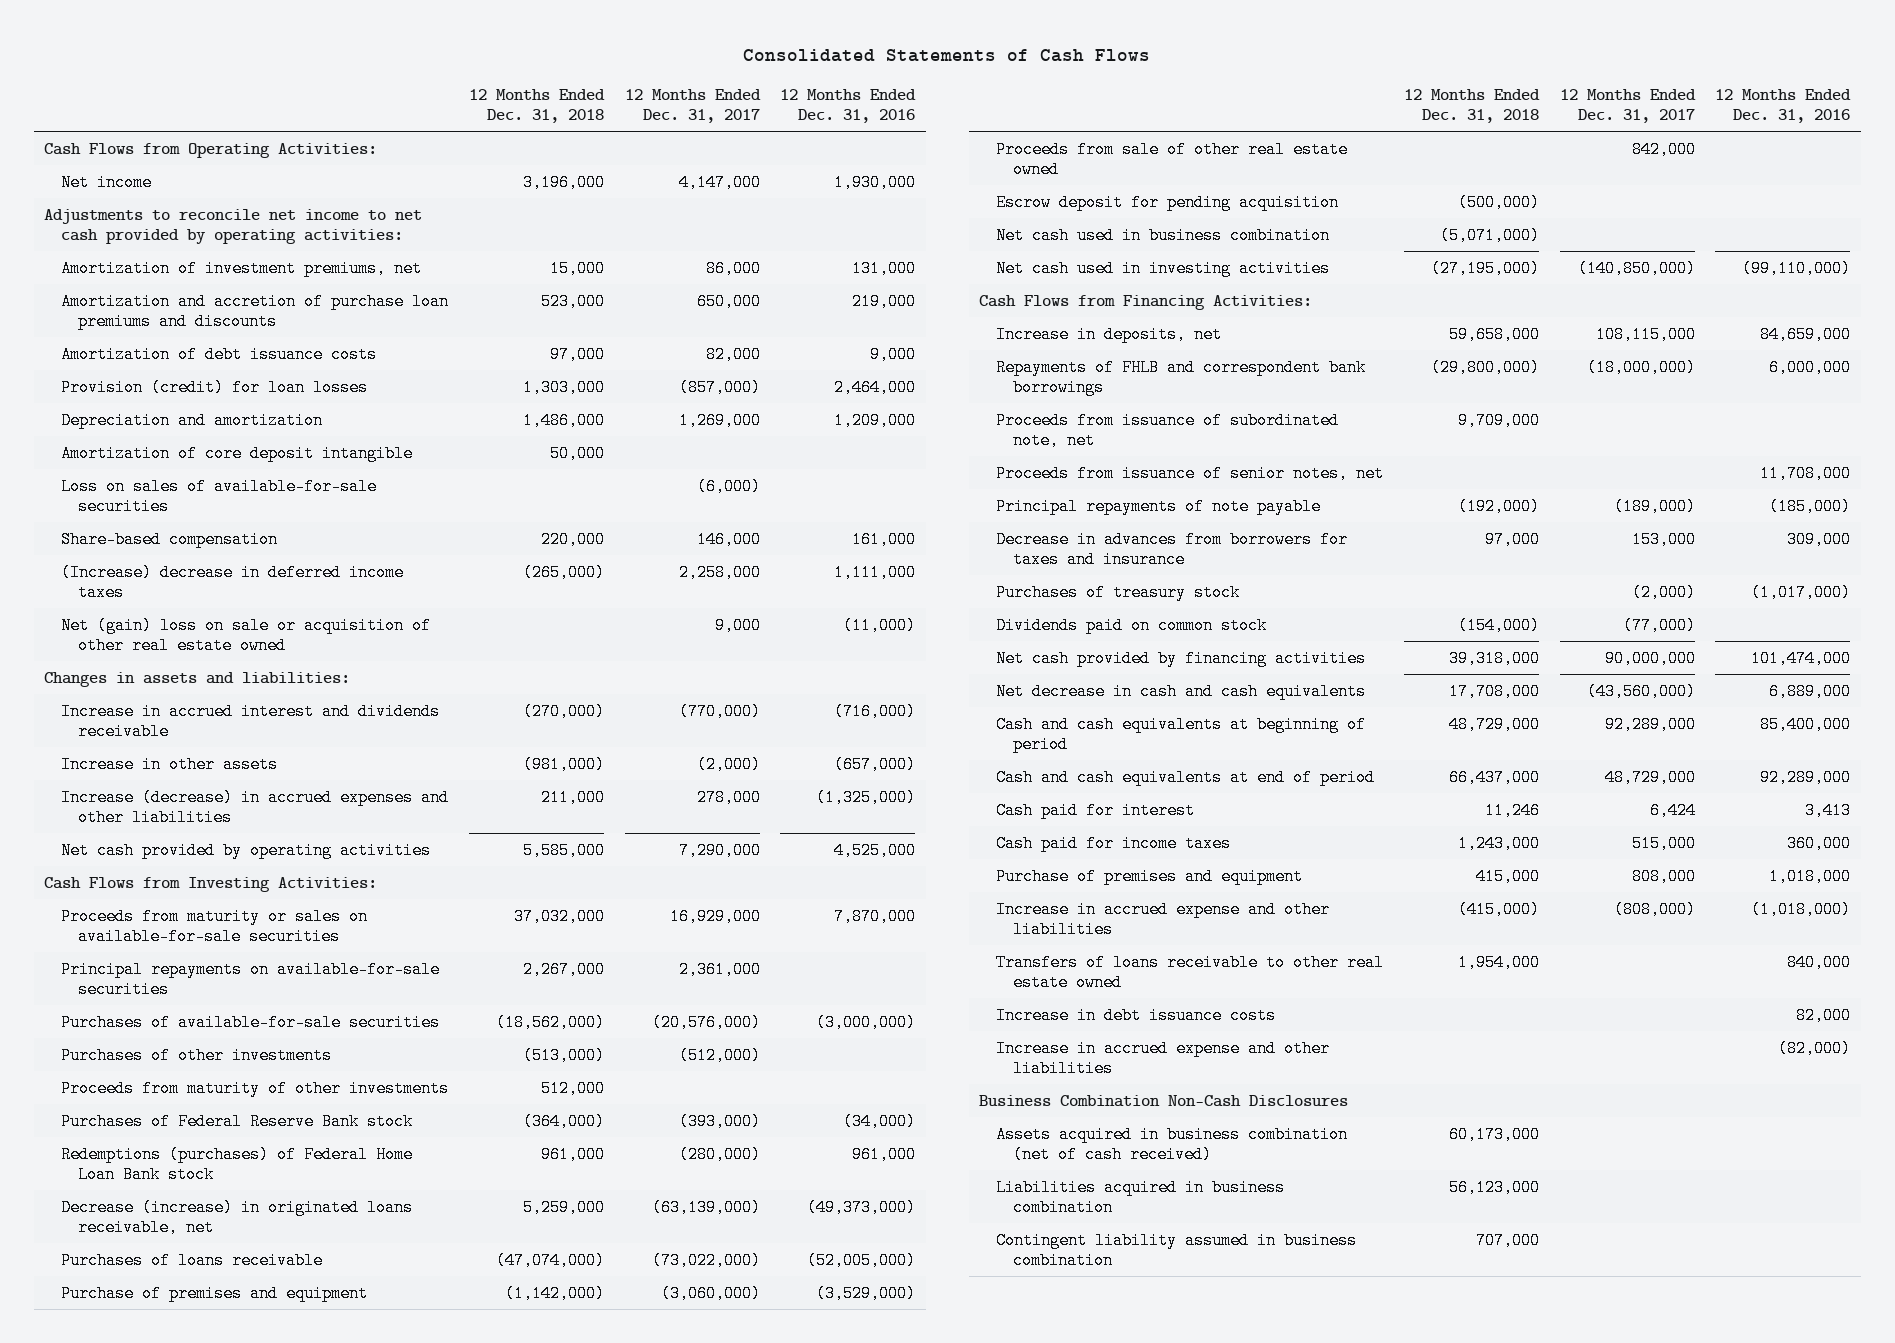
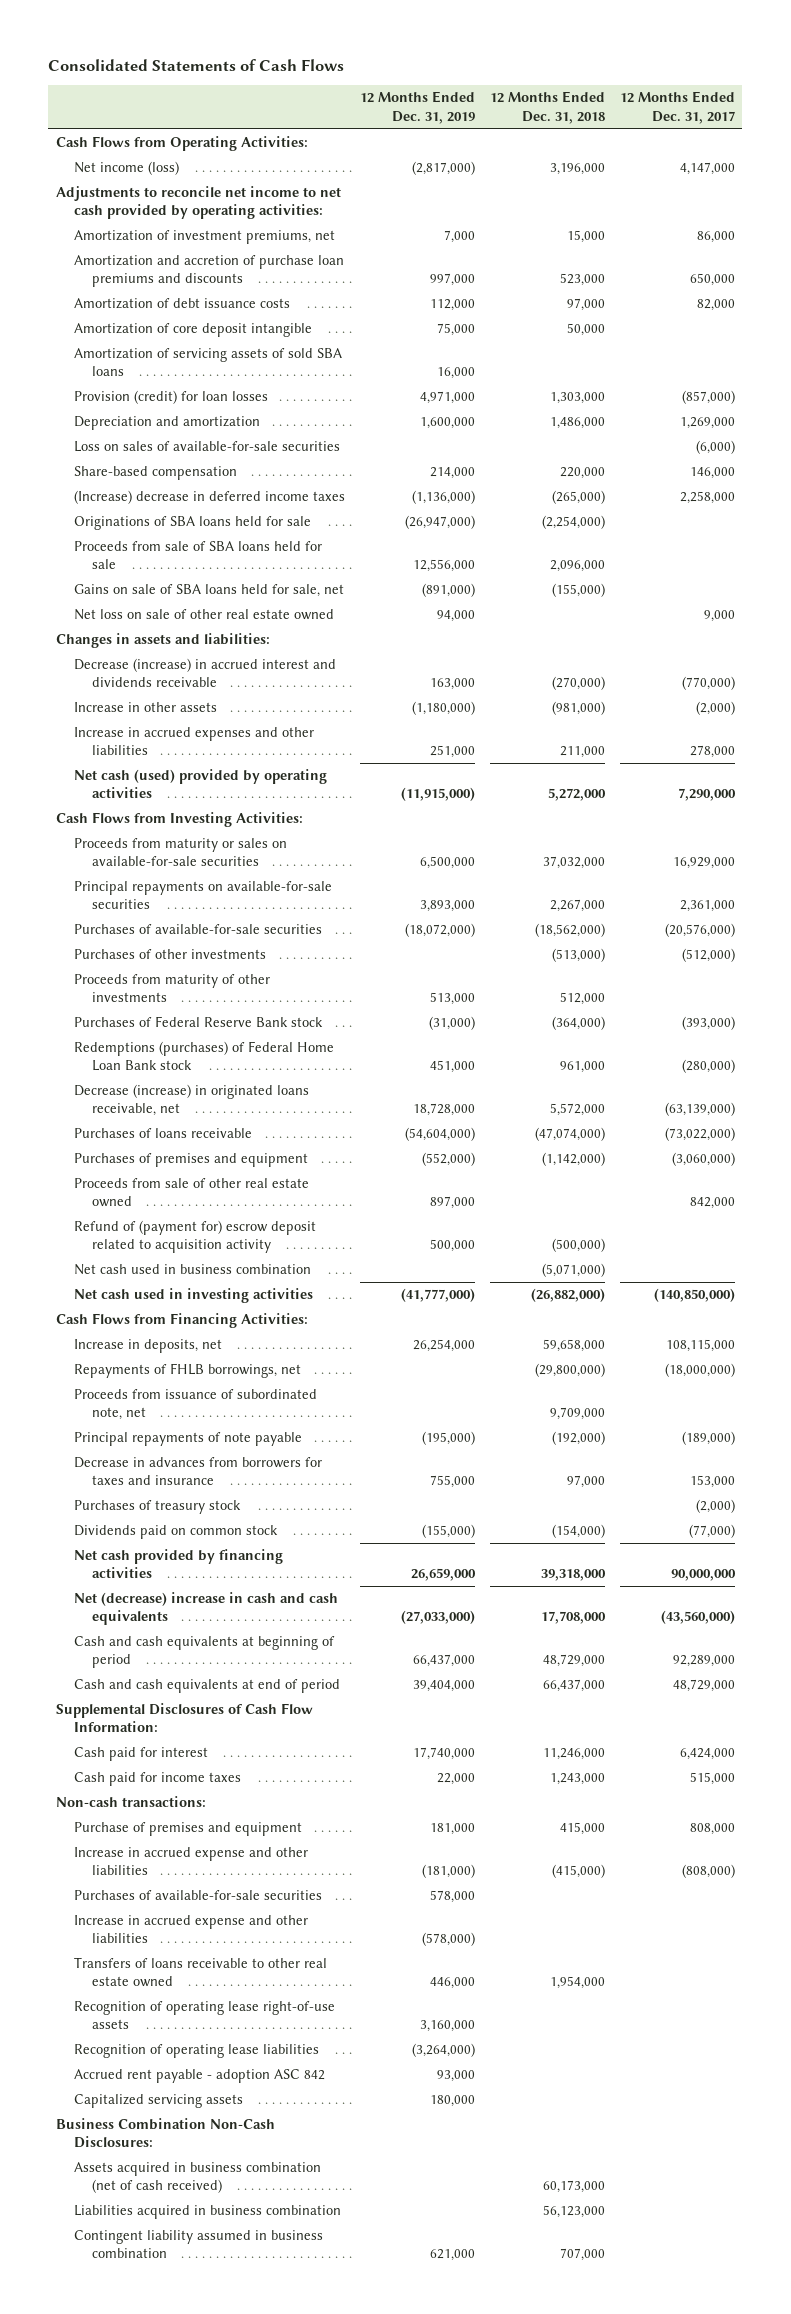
- | 12 Months Ended Dec. 31, 2018 | 12 Months Ended Dec. 31, 2017 | 12 Months Ended Dec. 31, 2016
+ | 12 Months Ended Dec. 31, 2019 | 12 Months Ended Dec. 31, 2018 | 12 Months Ended Dec. 31, 2017
- Net income | 3,196,000 | 4,147,000 | 1,930,000
+ Net income (loss) | (2,817,000) | 3,196,000 | 4,147,000
moved up: Amortization of core deposit intangible | 75,000 | 50,000 |
+ Amortization of servicing assets of sold SBA loans | 16,000 | |
- Net (gain) loss on sale or acquisition of other real estate owned | | 9,000 | (11,000)
+ Originations of SBA loans held for sale | (26,947,000) | (2,254,000) |
+ Proceeds from sale of SBA loans held for sale | 12,556,000 | 2,096,000 |
+ Gains on sale of SBA loans held for sale, net | (891,000) | (155,000) |
+ Net loss on sale of other real estate owned | 94,000 | | 9,000
- Increase in accrued interest and dividends receivable | (270,000) | (770,000) | (716,000)
+ Decrease (increase) in accrued interest and dividends receivable | 163,000 | (270,000) | (770,000)
- Increase (decrease) in accrued expenses and other liabilities | 211,000 | 278,000 | (1,325,000)
- Net cash provided by operating activities | 5,585,000 | 7,290,000 | 4,525,000
+ Increase in accrued expenses and other liabilities | 251,000 | 211,000 | 278,000
+ Net cash (used) provided by operating activities | (11,915,000) | 5,272,000 | 7,290,000
- Decrease (increase) in originated loans receivable, net | 5,259,000 | (63,139,000) | (49,373,000)
+ Decrease (increase) in originated loans receivable, net | 18,728,000 | 5,572,000 | (63,139,000)
- Purchase of premises and equipment | (1,142,000) | (3,060,000) | (3,529,000)
+ Purchases of premises and equipment | (552,000) | (1,142,000) | (3,060,000)
- Escrow deposit for pending acquisition | (500,000) | |
+ Refund of (payment for) escrow deposit related to acquisition activity | 500,000 | (500,000) |
- Net cash used in investing activities | (27,195,000) | (140,850,000) | (99,110,000)
+ Net cash used in investing activities | (41,777,000) | (26,882,000) | (140,850,000)
- Repayments of FHLB and correspondent bank borrowings | (29,800,000) | (18,000,000) | 6,000,000
+ Repayments of FHLB borrowings, net | | (29,800,000) | (18,000,000)
- Proceeds from issuance of senior notes, net | | | 11,708,000
- Net decrease in cash and cash equivalents | 17,708,000 | (43,560,000) | 6,889,000
+ Net (decrease) increase in cash and cash equivalents | (27,033,000) | 17,708,000 | (43,560,000)
- Cash paid for interest | 11,246 | 6,424 | 3,413
+ Supplemental Disclosures of Cash Flow Information:
+ Cash paid for interest | 17,740,000 | 11,246,000 | 6,424,000
+ Non-cash transactions:
- Increase in debt issuance costs | | | 82,000
+ Purchases of available-for-sale securities | 578,000 | |
- Business Combination Non-Cash Disclosures
moved down: Transfers of loans receivable to other real estate owned | 446,000 | 1,954,000 |
+ Recognition of operating lease right-of-use assets | 3,160,000 | |
+ Recognition of operating lease liabilities | (3,264,000) | |
+ Accrued rent payable - adoption ASC 842 | 93,000 | |
+ Capitalized servicing assets | 180,000 | |
+ Business Combination Non-Cash Disclosures:

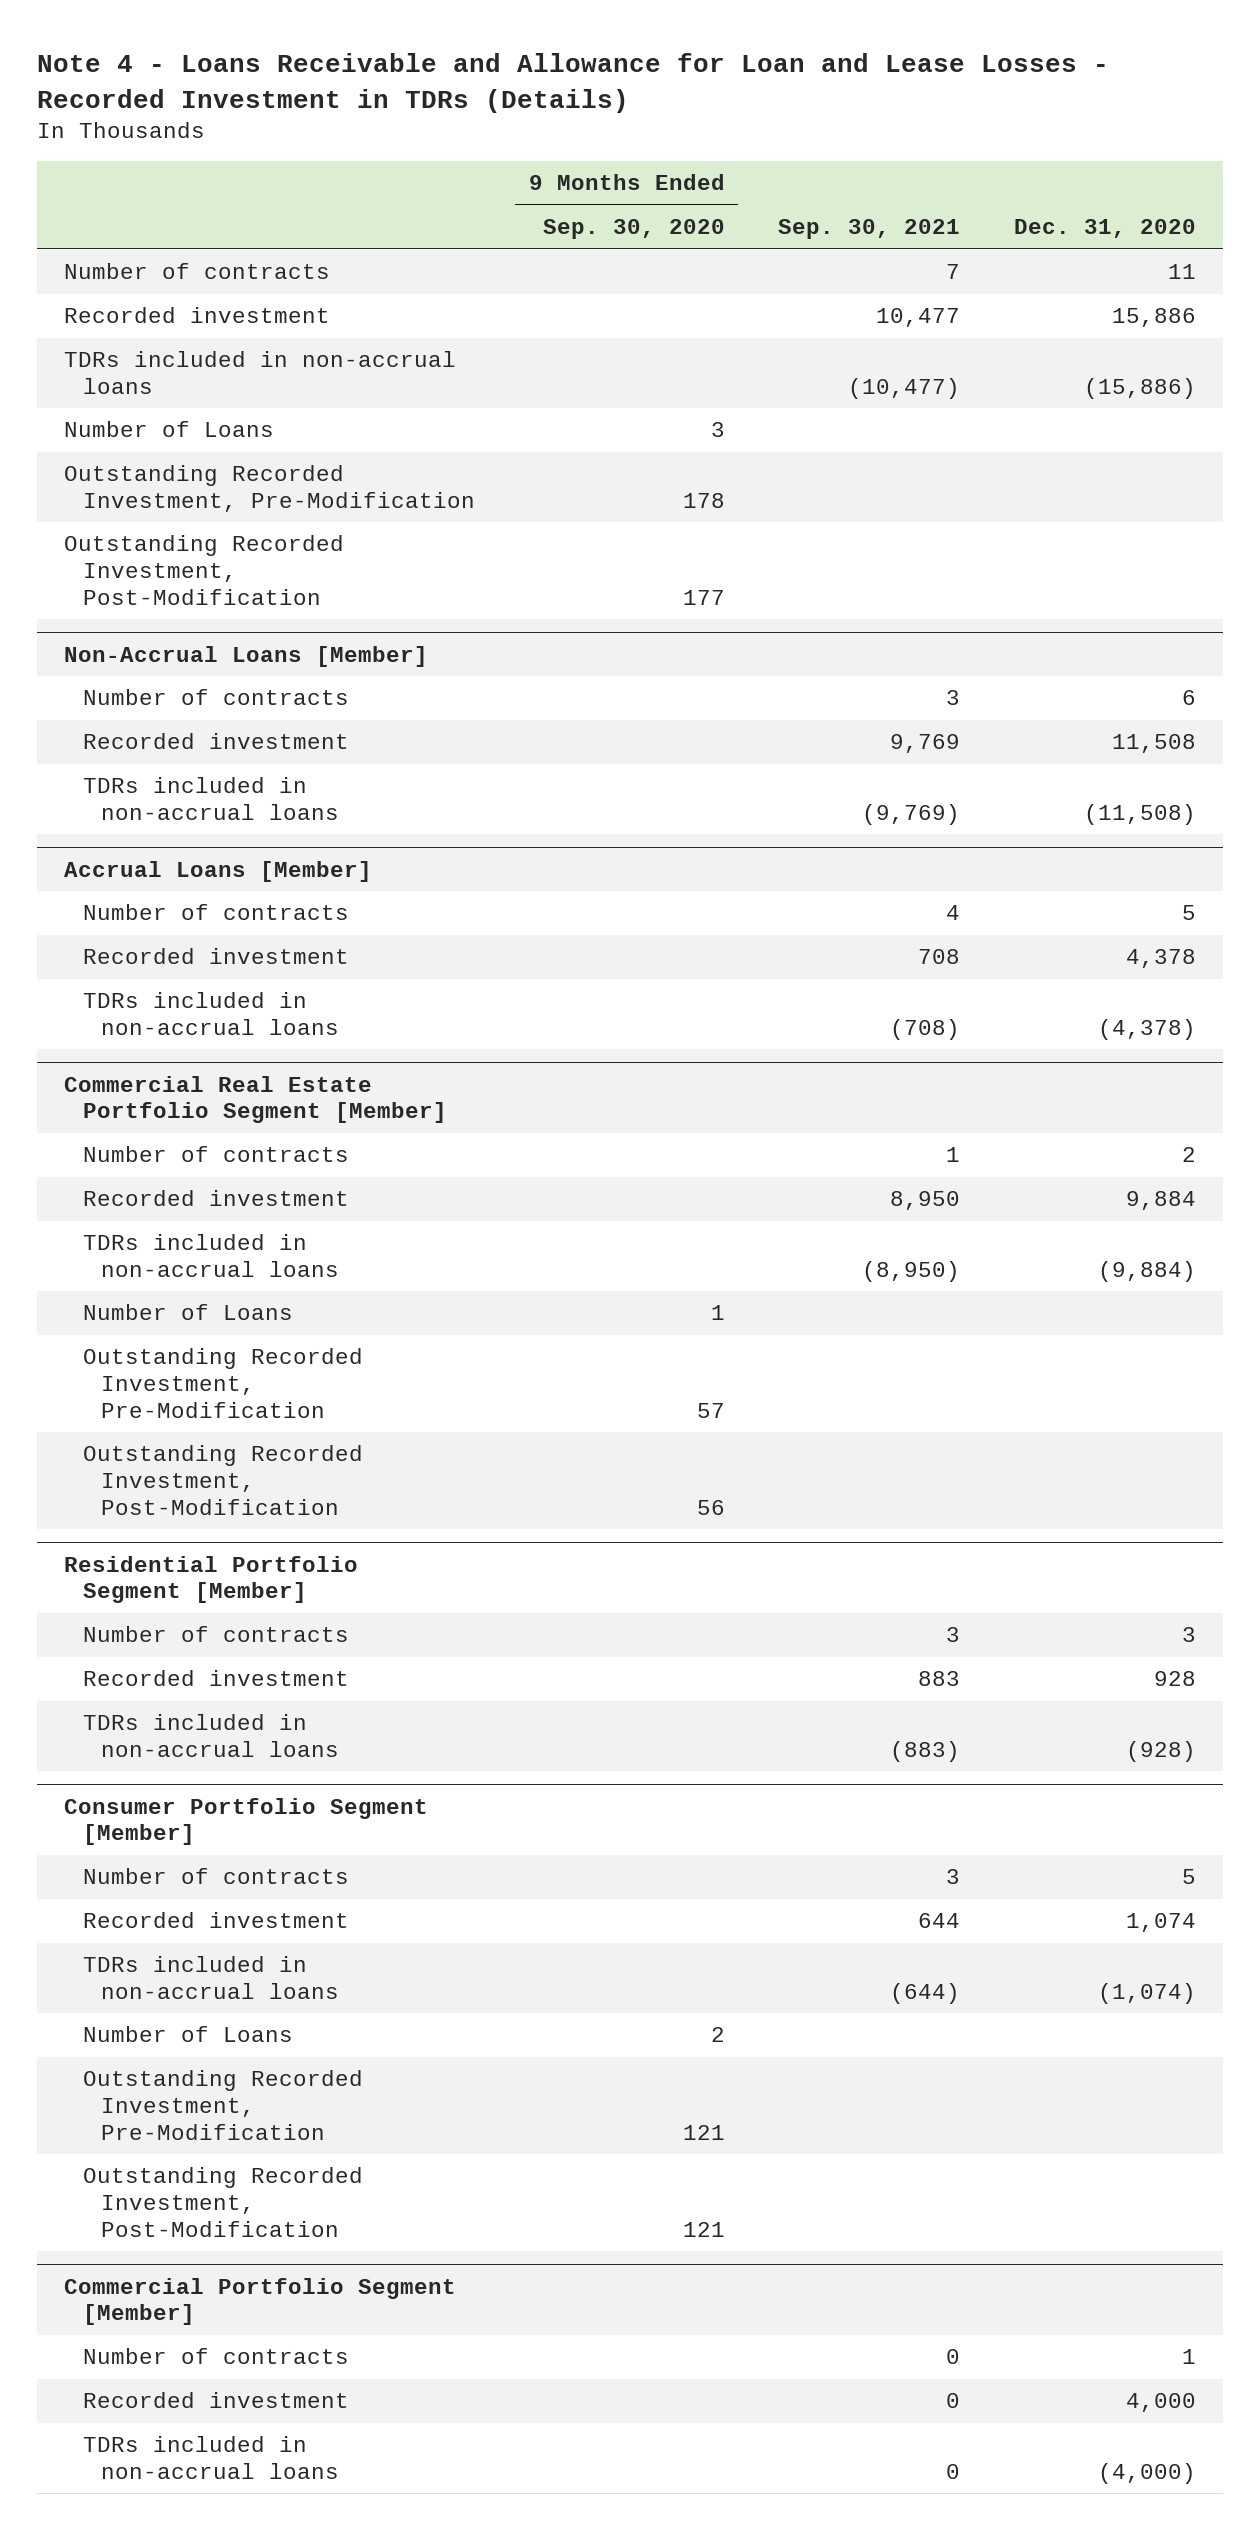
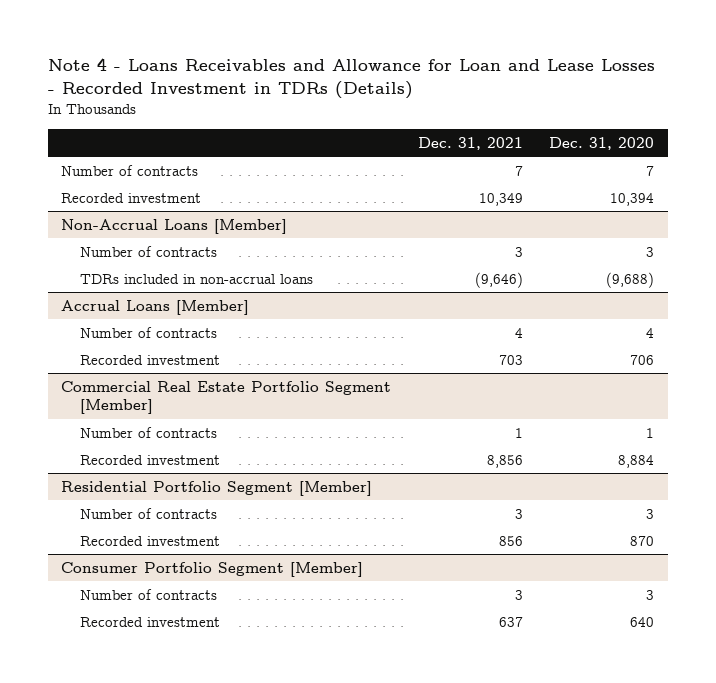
- Note 4 - Loans Receivable and Allowance for Loan and Lease Losses - Recorded Investment in TDRs (Details)
+ Note 4 - Loans Receivables and Allowance for Loan and Lease Losses - Recorded Investment in TDRs (Details)
- | 9 Months Ended Sep. 30, 2020 | Sep. 30, 2021 | Dec. 31, 2020
+ | Dec. 31, 2021 | Dec. 31, 2020
- Number of contracts | | 7 | 11
- Recorded investment | | 10,477 | 15,886
- TDRs included in non-accrual loans | | (10,477) | (15,886)
- Number of Loans | 3 | |
- Outstanding Recorded Investment, Pre-Modification | 178 | |
- Outstanding Recorded Investment, Post-Modification | 177 | |
+ Number of contracts | 7 | 7
+ Recorded investment | 10,349 | 10,394
@ Non-Accrual Loans [Member]
- Number of contracts | | 3 | 6
- Recorded investment | | 9,769 | 11,508
- TDRs included in non-accrual loans | | (9,769) | (11,508)
+ Number of contracts | 3 | 3
+ TDRs included in non-accrual loans | (9,646) | (9,688)
@ Accrual Loans [Member]
- Number of contracts | | 4 | 5
- Recorded investment | | 708 | 4,378
- TDRs included in non-accrual loans | | (708) | (4,378)
+ Number of contracts | 4 | 4
+ Recorded investment | 703 | 706
@ Commercial Real Estate Portfolio Segment [Member]
- Number of contracts | | 1 | 2
- Recorded investment | | 8,950 | 9,884
- TDRs included in non-accrual loans | | (8,950) | (9,884)
- Number of Loans | 1 | |
- Outstanding Recorded Investment, Pre-Modification | 57 | |
- Outstanding Recorded Investment, Post-Modification | 56 | |
+ Number of contracts | 1 | 1
+ Recorded investment | 8,856 | 8,884
@ Residential Portfolio Segment [Member]
- Recorded investment | | 883 | 928
- TDRs included in non-accrual loans | | (883) | (928)
+ Recorded investment | 856 | 870
@ Consumer Portfolio Segment [Member]
- Number of contracts | | 3 | 5
- Recorded investment | | 644 | 1,074
- TDRs included in non-accrual loans | | (644) | (1,074)
- Number of Loans | 2 | |
- Outstanding Recorded Investment, Pre-Modification | 121 | |
- Outstanding Recorded Investment, Post-Modification | 121 | |
- Commercial Portfolio Segment [Member]
- Number of contracts | | 0 | 1
- Recorded investment | | 0 | 4,000
- TDRs included in non-accrual loans | | 0 | (4,000)
@ Consumer Portfolio Segment [Member]
+ Number of contracts | 3 | 3
+ Recorded investment | 637 | 640

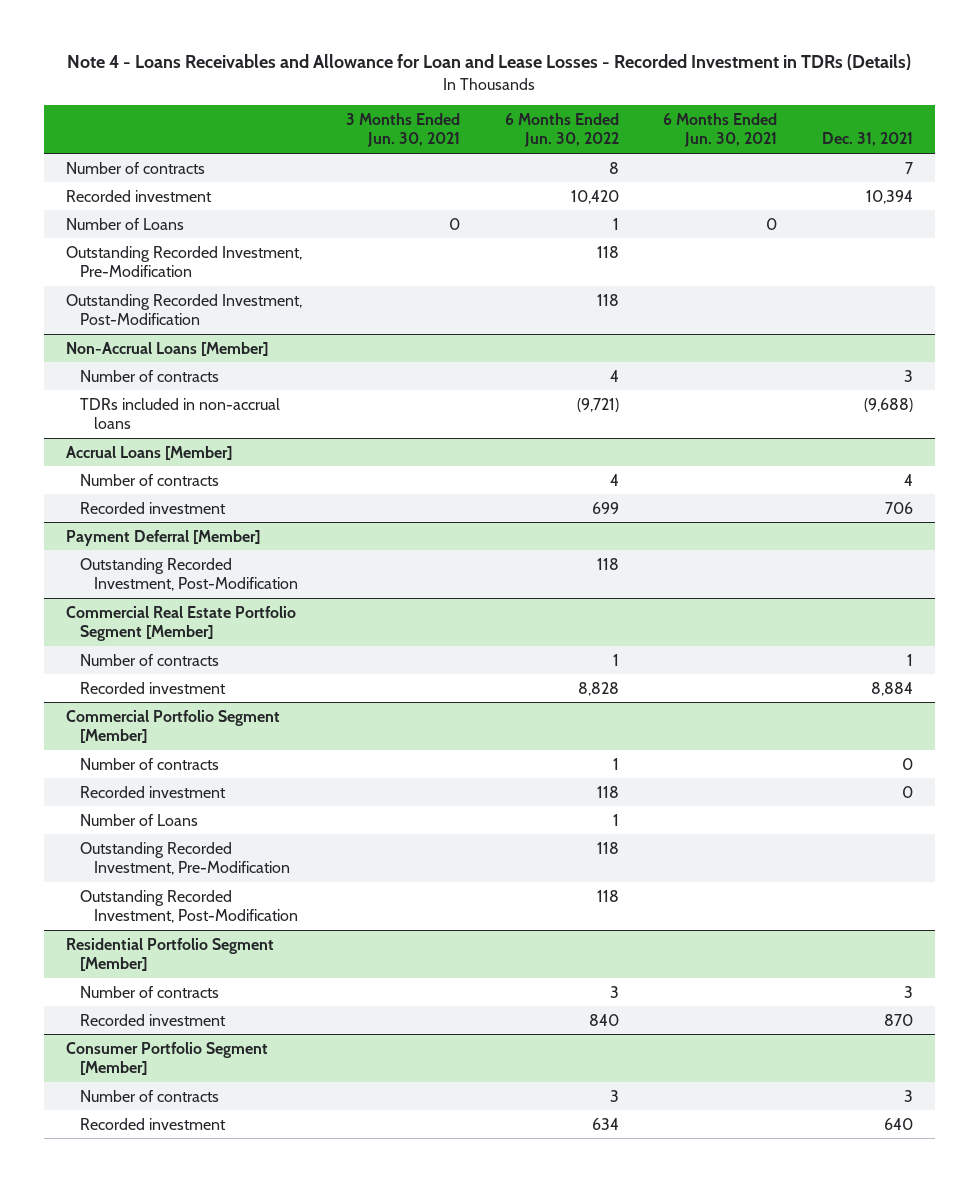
- | Dec. 31, 2021 | Dec. 31, 2020
+ | 3 Months Ended Jun. 30, 2021 | 6 Months Ended Jun. 30, 2022 | 6 Months Ended Jun. 30, 2021 | Dec. 31, 2021
- Recorded investment | 10,349 | 10,394
+ Recorded investment | | 10,420 | | 10,394
+ Number of Loans | 0 | 1 | 0 |
+ Outstanding Recorded Investment, Pre-Modification | | 118 | |
+ Outstanding Recorded Investment, Post-Modification | | 118 | |
@ Non-Accrual Loans [Member]
- TDRs included in non-accrual loans | (9,646) | (9,688)
+ TDRs included in non-accrual loans | | (9,721) | | (9,688)
@ Accrual Loans [Member]
- Recorded investment | 703 | 706
+ Recorded investment | | 699 | | 706
+ Payment Deferral [Member]
+ Outstanding Recorded Investment, Post-Modification | | 118 | |
@ Commercial Real Estate Portfolio Segment [Member]
- Recorded investment | 8,856 | 8,884
+ Recorded investment | | 8,828 | | 8,884
+ Commercial Portfolio Segment [Member]
+ Number of contracts | | 1 | | 0
+ Recorded investment | | 118 | | 0
+ Number of Loans | | 1 | |
+ Outstanding Recorded Investment, Pre-Modification | | 118 | |
+ Outstanding Recorded Investment, Post-Modification | | 118 | |
@ Residential Portfolio Segment [Member]
- Recorded investment | 856 | 870
+ Recorded investment | | 840 | | 870
@ Consumer Portfolio Segment [Member]
- Recorded investment | 637 | 640
+ Recorded investment | | 634 | | 640

